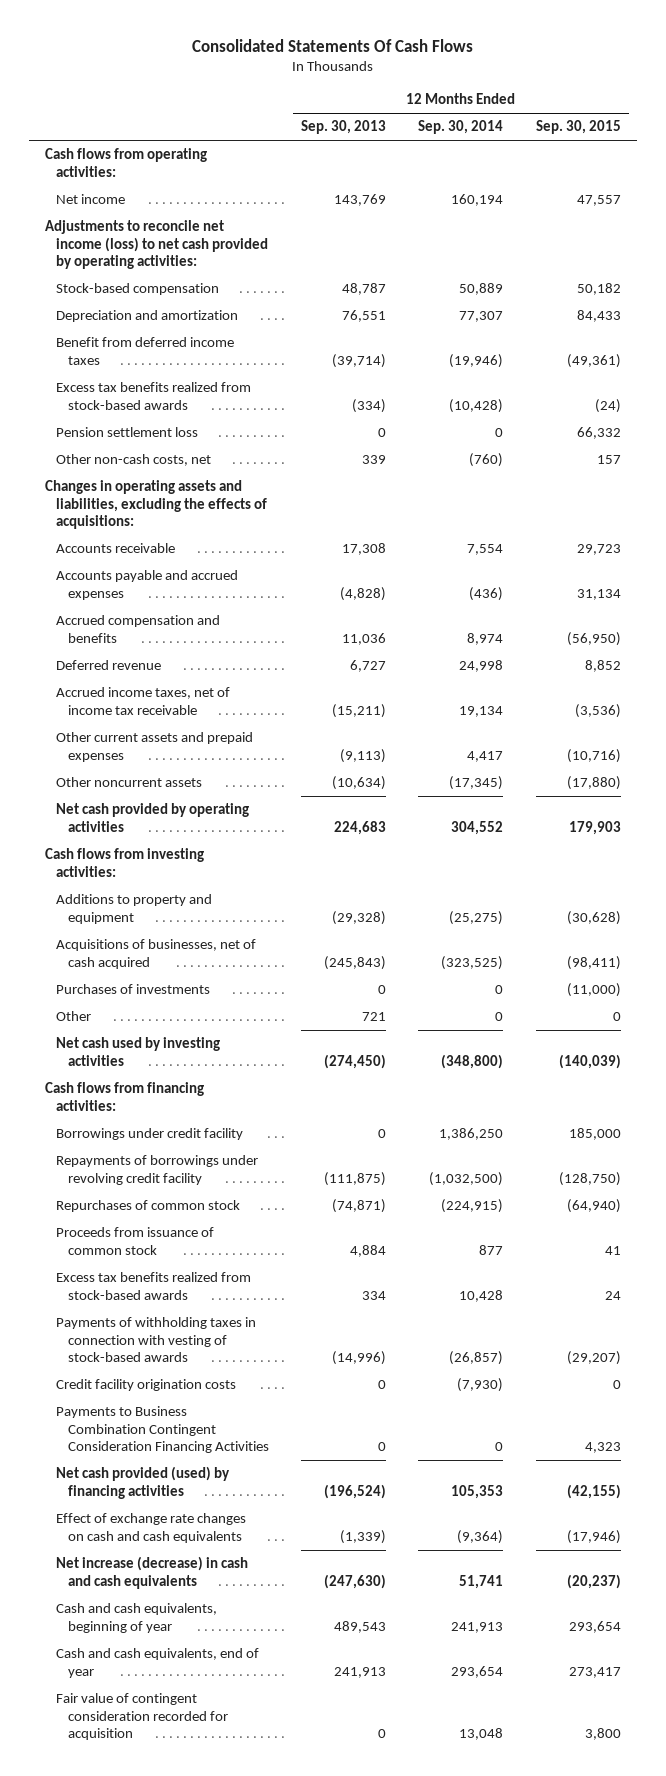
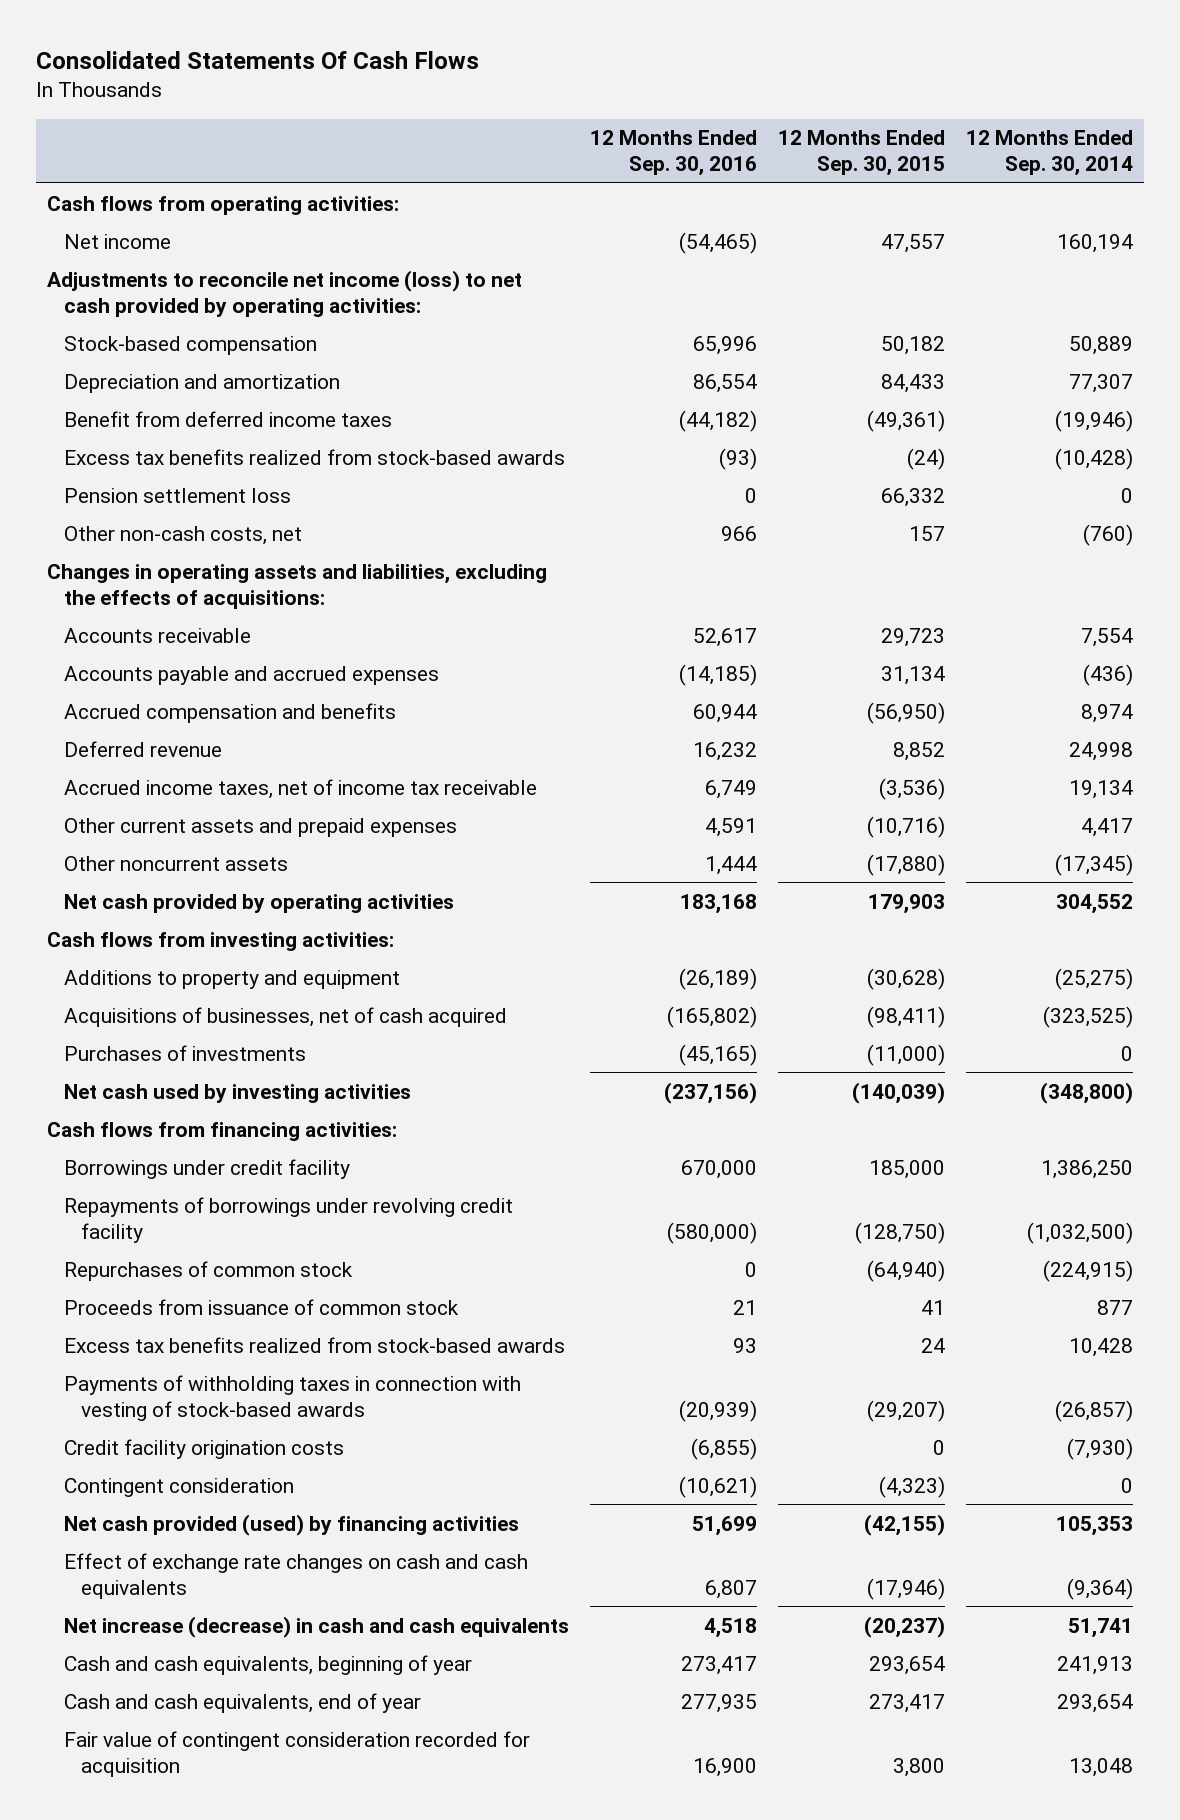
- | 12 Months Ended Sep. 30, 2013 | 12 Months Ended Sep. 30, 2014 | 12 Months Ended Sep. 30, 2015
+ | 12 Months Ended Sep. 30, 2016 | 12 Months Ended Sep. 30, 2015 | 12 Months Ended Sep. 30, 2014
- Other | 721 | 0 | 0
- Payments to Business Combination Contingent Consideration Financing Activities | 0 | 0 | 4,323
+ Contingent consideration | (10,621) | (4,323) | 0

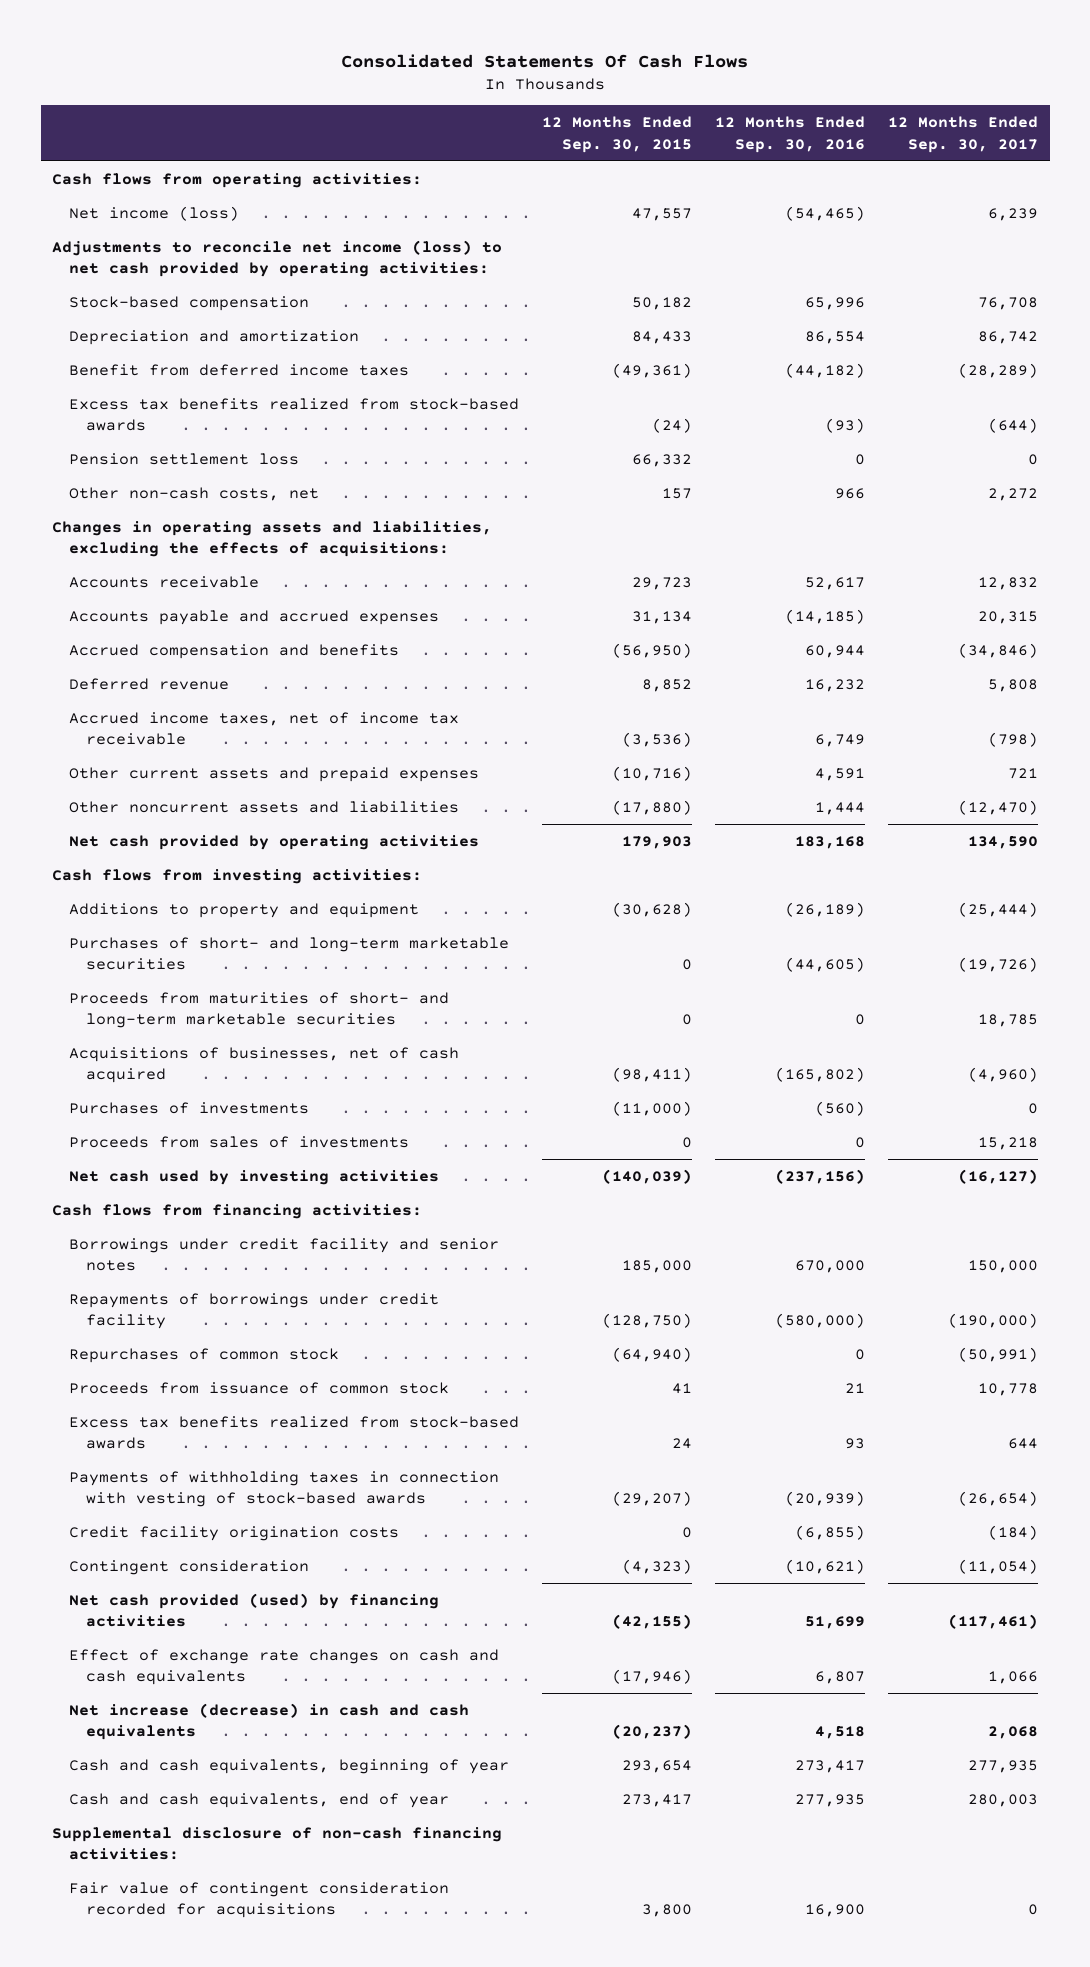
- | 12 Months Ended Sep. 30, 2016 | 12 Months Ended Sep. 30, 2015 | 12 Months Ended Sep. 30, 2014
+ | 12 Months Ended Sep. 30, 2015 | 12 Months Ended Sep. 30, 2016 | 12 Months Ended Sep. 30, 2017
- Net income | (54,465) | 47,557 | 160,194
+ Net income (loss) | 47,557 | (54,465) | 6,239
- Other noncurrent assets | 1,444 | (17,880) | (17,345)
+ Other noncurrent assets and liabilities | (17,880) | 1,444 | (12,470)
+ Purchases of short- and long-term marketable securities | 0 | (44,605) | (19,726)
+ Proceeds from maturities of short- and long-term marketable securities | 0 | 0 | 18,785
- Purchases of investments | (45,165) | (11,000) | 0
+ Purchases of investments | (11,000) | (560) | 0
+ Proceeds from sales of investments | 0 | 0 | 15,218
- Borrowings under credit facility | 670,000 | 185,000 | 1,386,250
- Repayments of borrowings under revolving credit facility | (580,000) | (128,750) | (1,032,500)
+ Borrowings under credit facility and senior notes | 185,000 | 670,000 | 150,000
+ Repayments of borrowings under credit facility | (128,750) | (580,000) | (190,000)
- Fair value of contingent consideration recorded for acquisition | 16,900 | 3,800 | 13,048
+ Supplemental disclosure of non-cash financing activities:
+ Fair value of contingent consideration recorded for acquisitions | 3,800 | 16,900 | 0

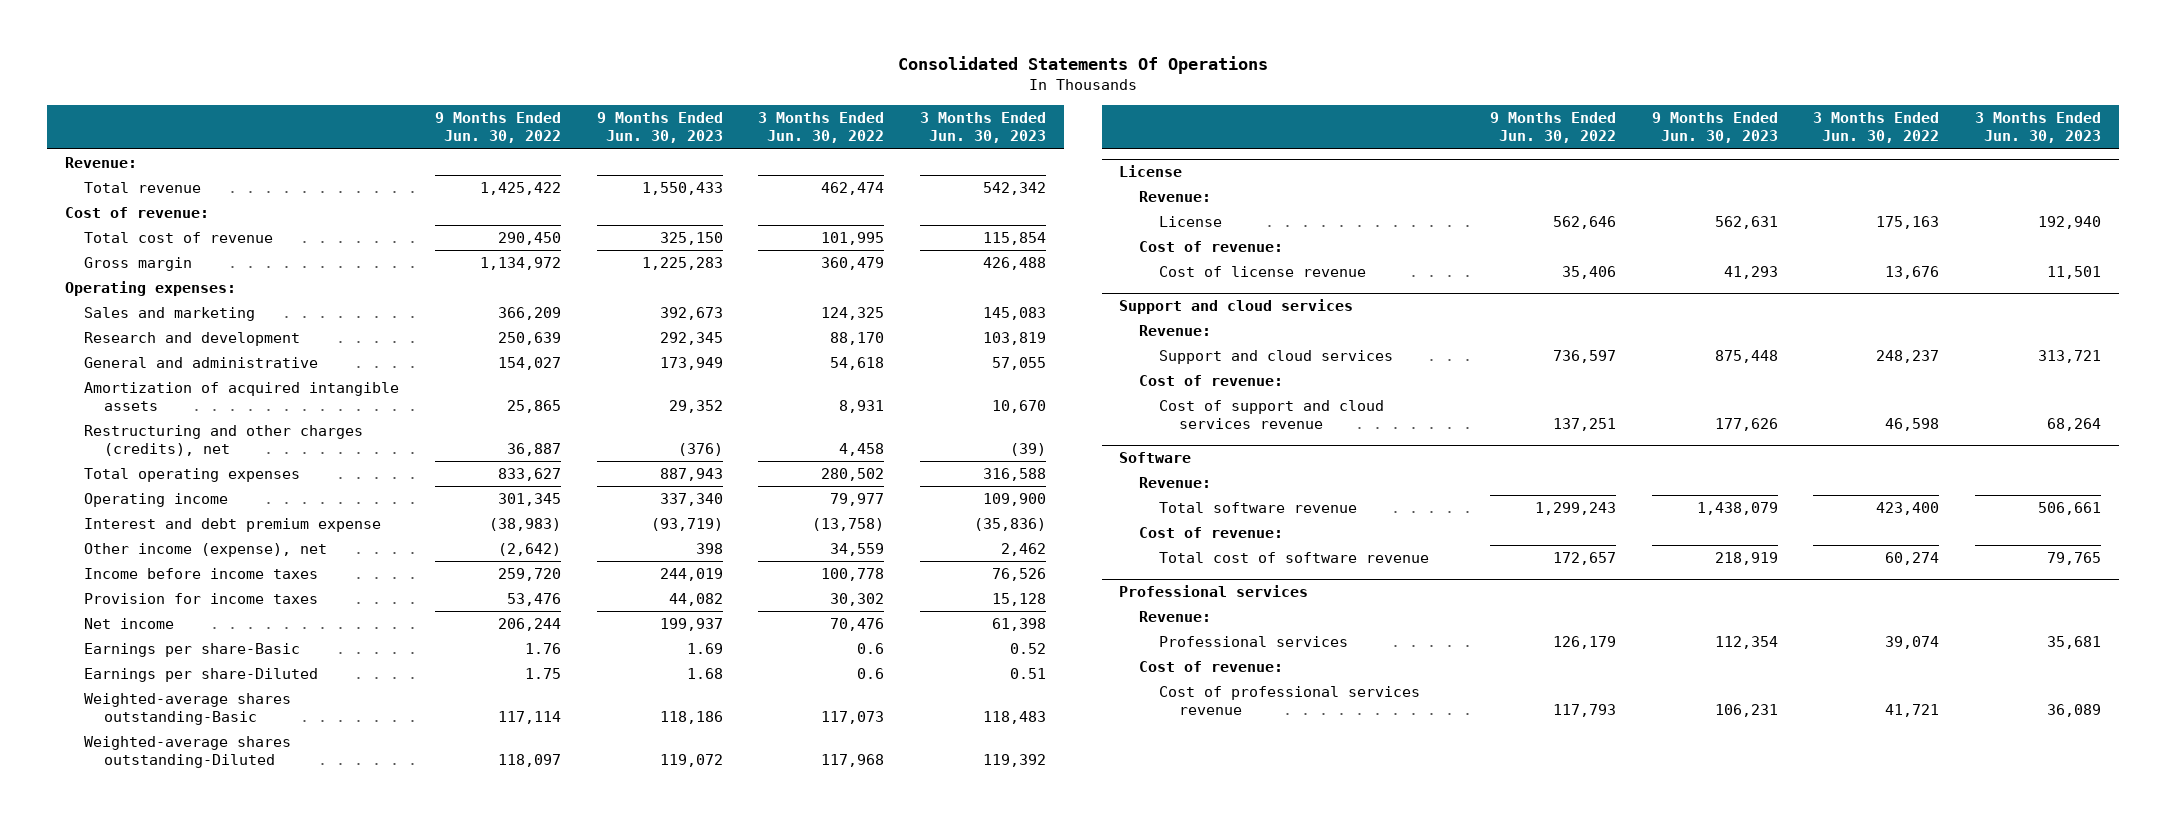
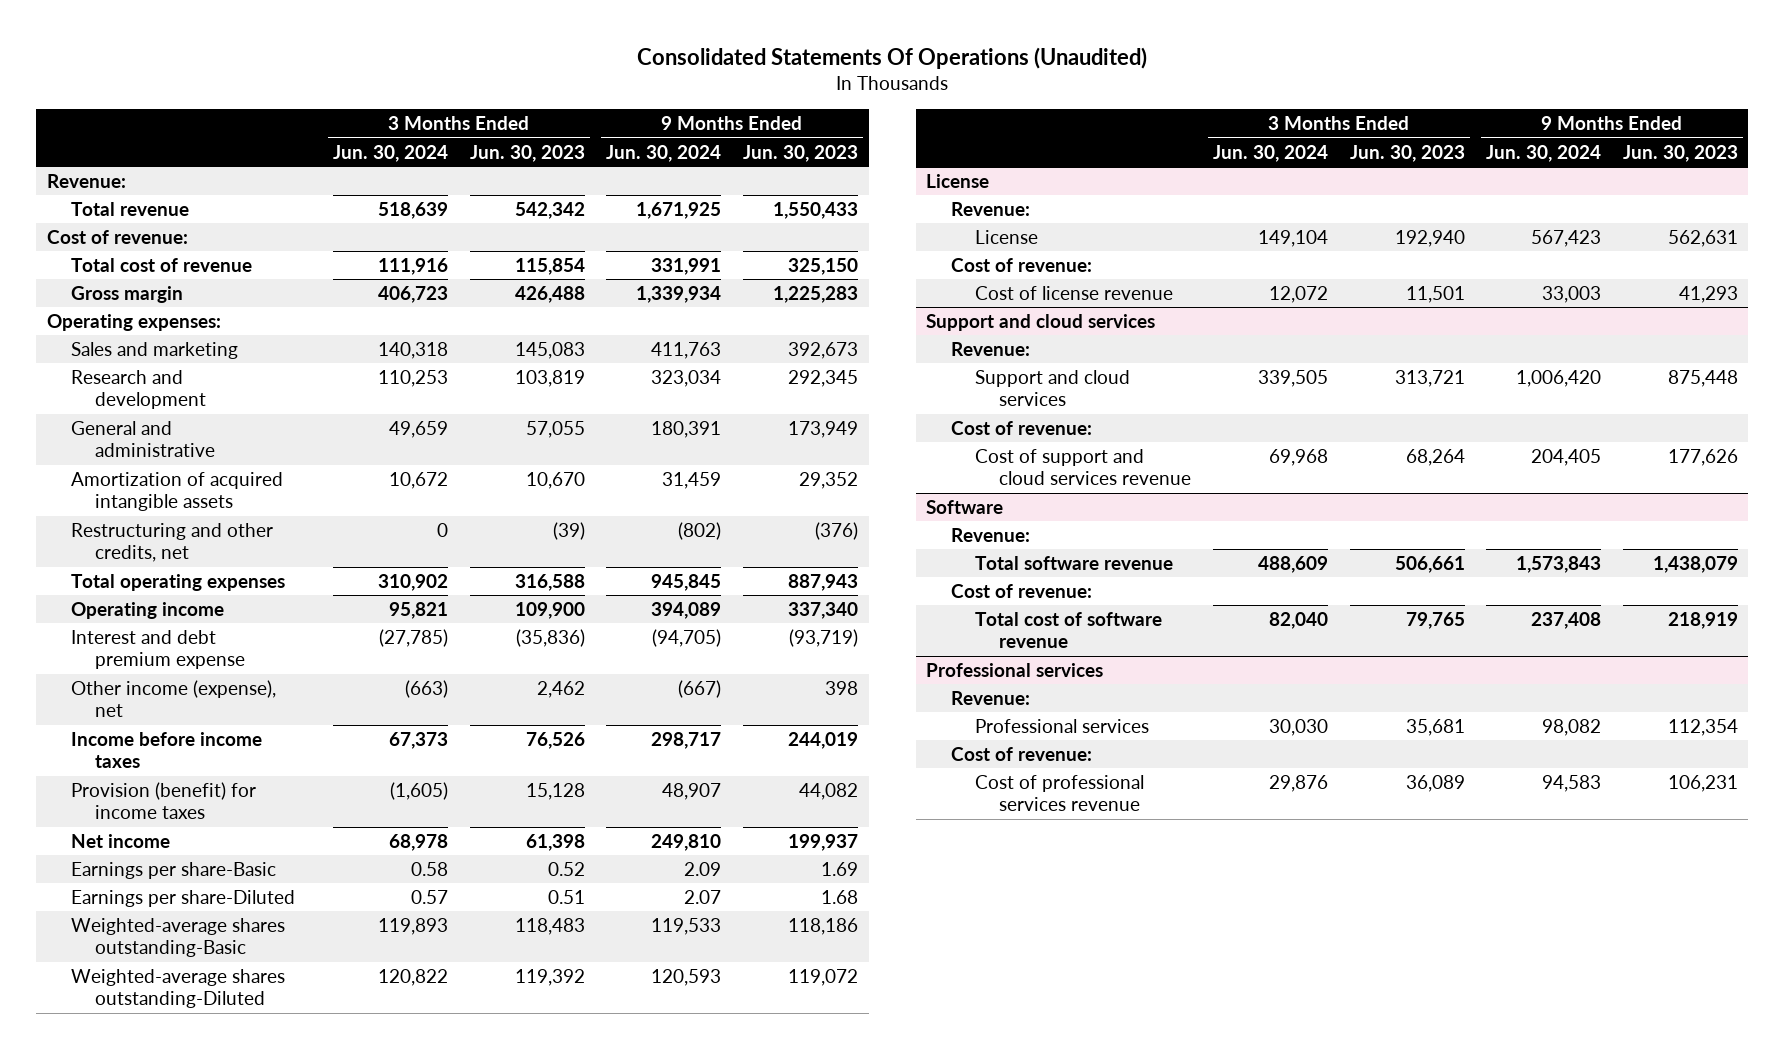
- Consolidated Statements Of Operations
+ Consolidated Statements Of Operations (Unaudited)
- | 9 Months Ended Jun. 30, 2022 | 9 Months Ended Jun. 30, 2023 | 3 Months Ended Jun. 30, 2022 | 3 Months Ended Jun. 30, 2023
+ | 3 Months Ended Jun. 30, 2024 | 3 Months Ended Jun. 30, 2023 | 9 Months Ended Jun. 30, 2024 | 9 Months Ended Jun. 30, 2023
- Restructuring and other charges (credits), net | 36,887 | (376) | 4,458 | (39)
+ Restructuring and other credits, net | 0 | (39) | (802) | (376)
- Provision for income taxes | 53,476 | 44,082 | 30,302 | 15,128
+ Provision (benefit) for income taxes | (1,605) | 15,128 | 48,907 | 44,082

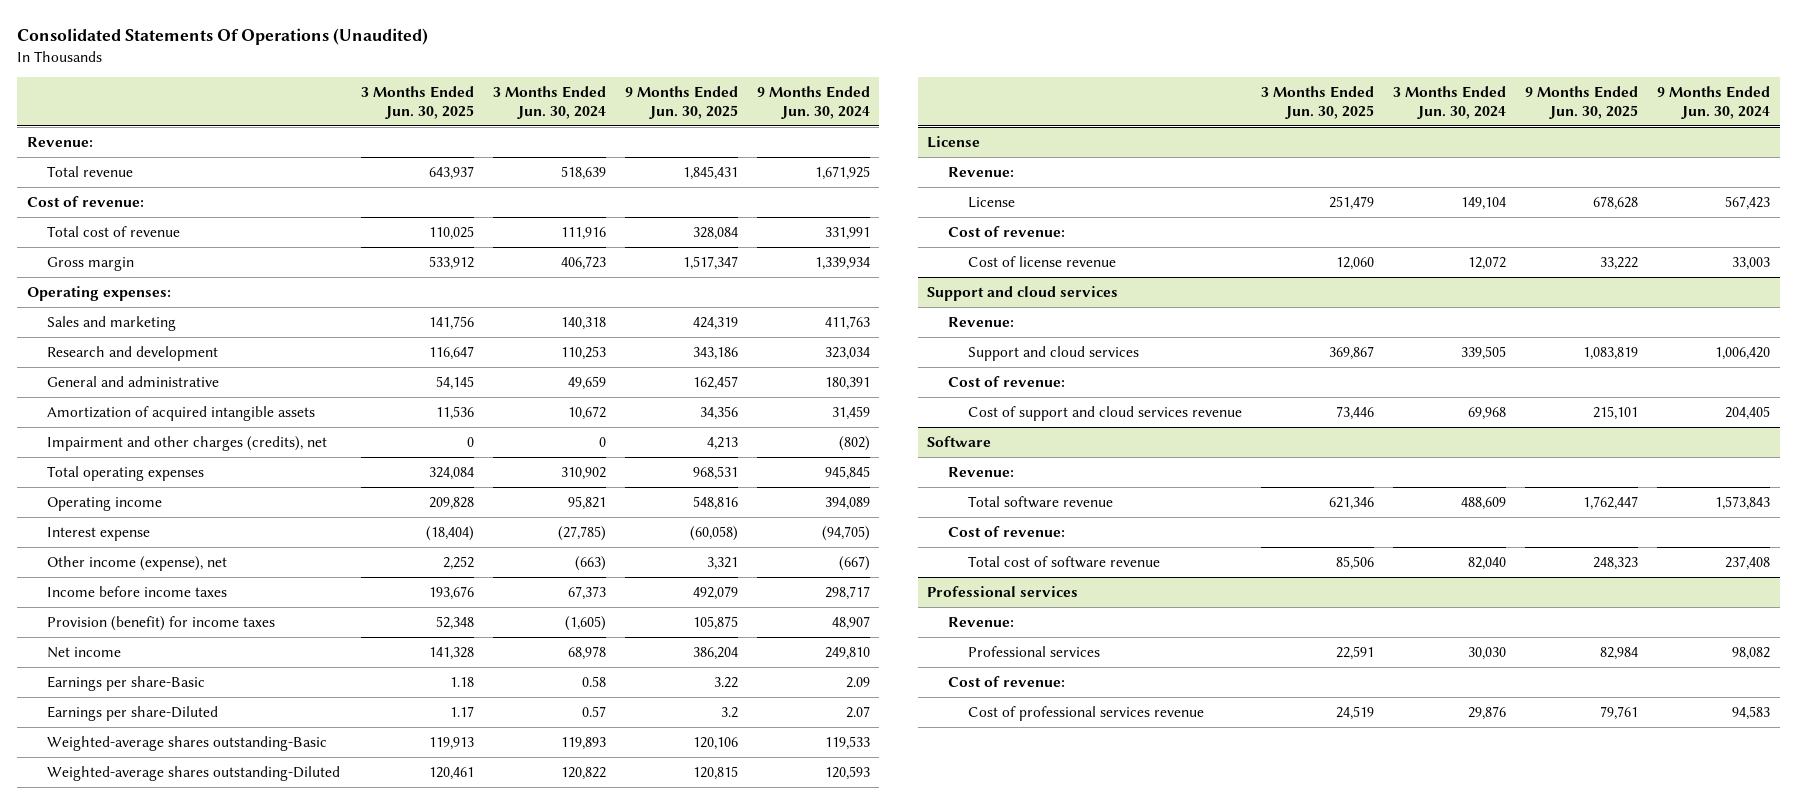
- | 3 Months Ended Jun. 30, 2024 | 3 Months Ended Jun. 30, 2023 | 9 Months Ended Jun. 30, 2024 | 9 Months Ended Jun. 30, 2023
+ | 3 Months Ended Jun. 30, 2025 | 3 Months Ended Jun. 30, 2024 | 9 Months Ended Jun. 30, 2025 | 9 Months Ended Jun. 30, 2024
- Restructuring and other credits, net | 0 | (39) | (802) | (376)
+ Impairment and other charges (credits), net | 0 | 0 | 4,213 | (802)
- Interest and debt premium expense | (27,785) | (35,836) | (94,705) | (93,719)
+ Interest expense | (18,404) | (27,785) | (60,058) | (94,705)

